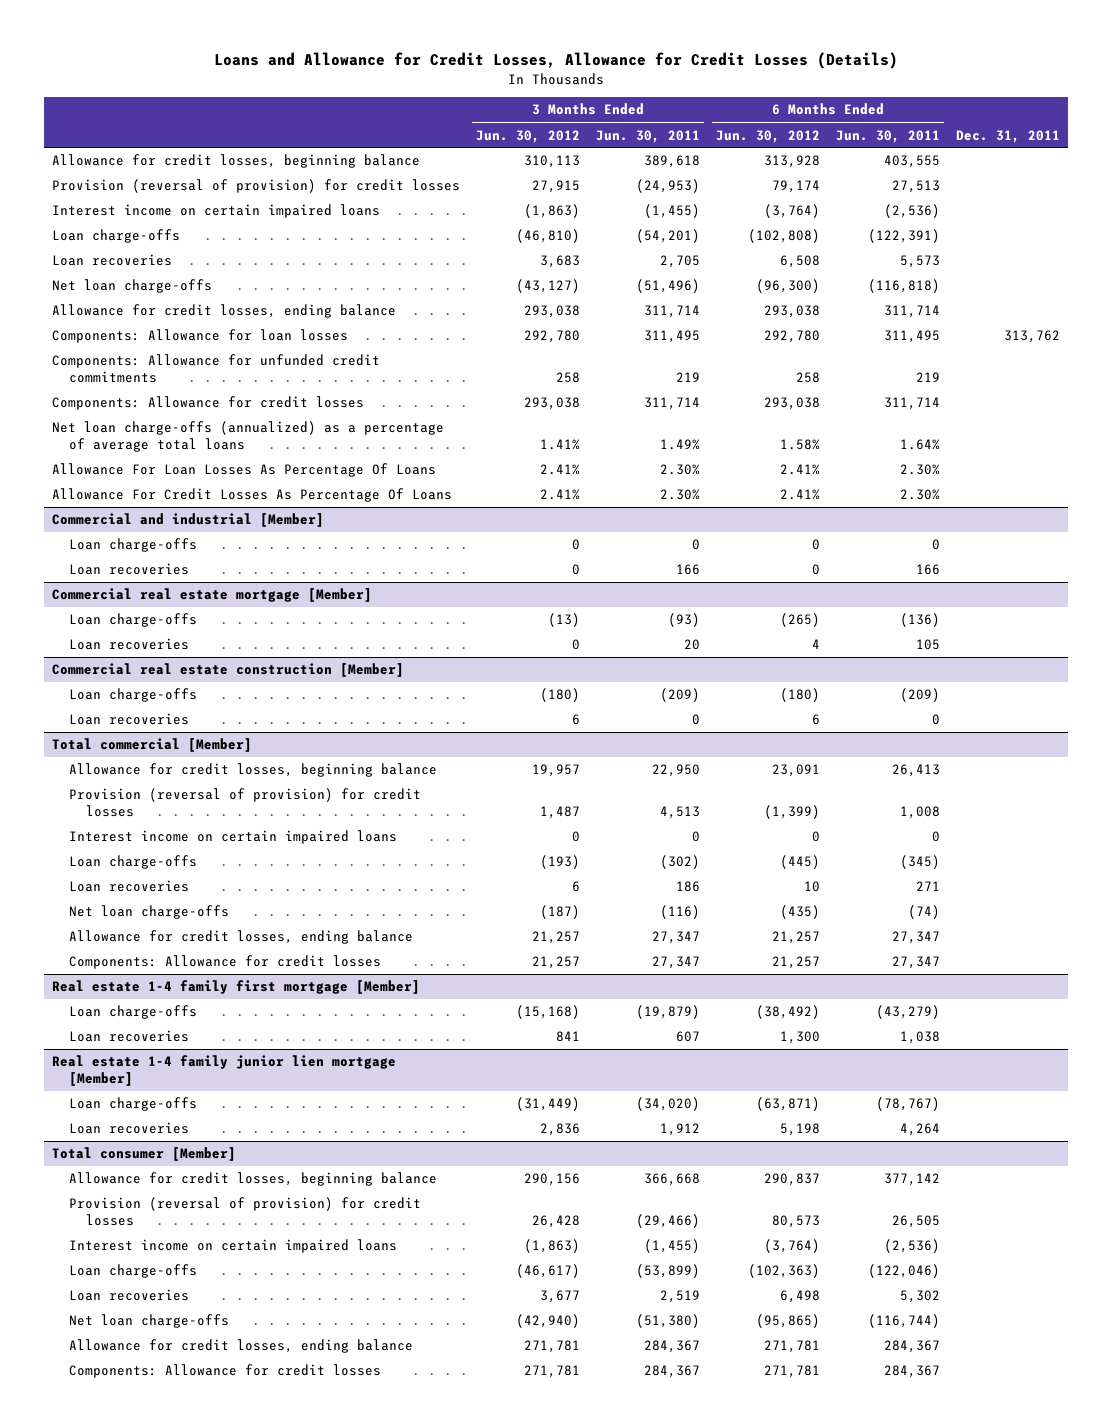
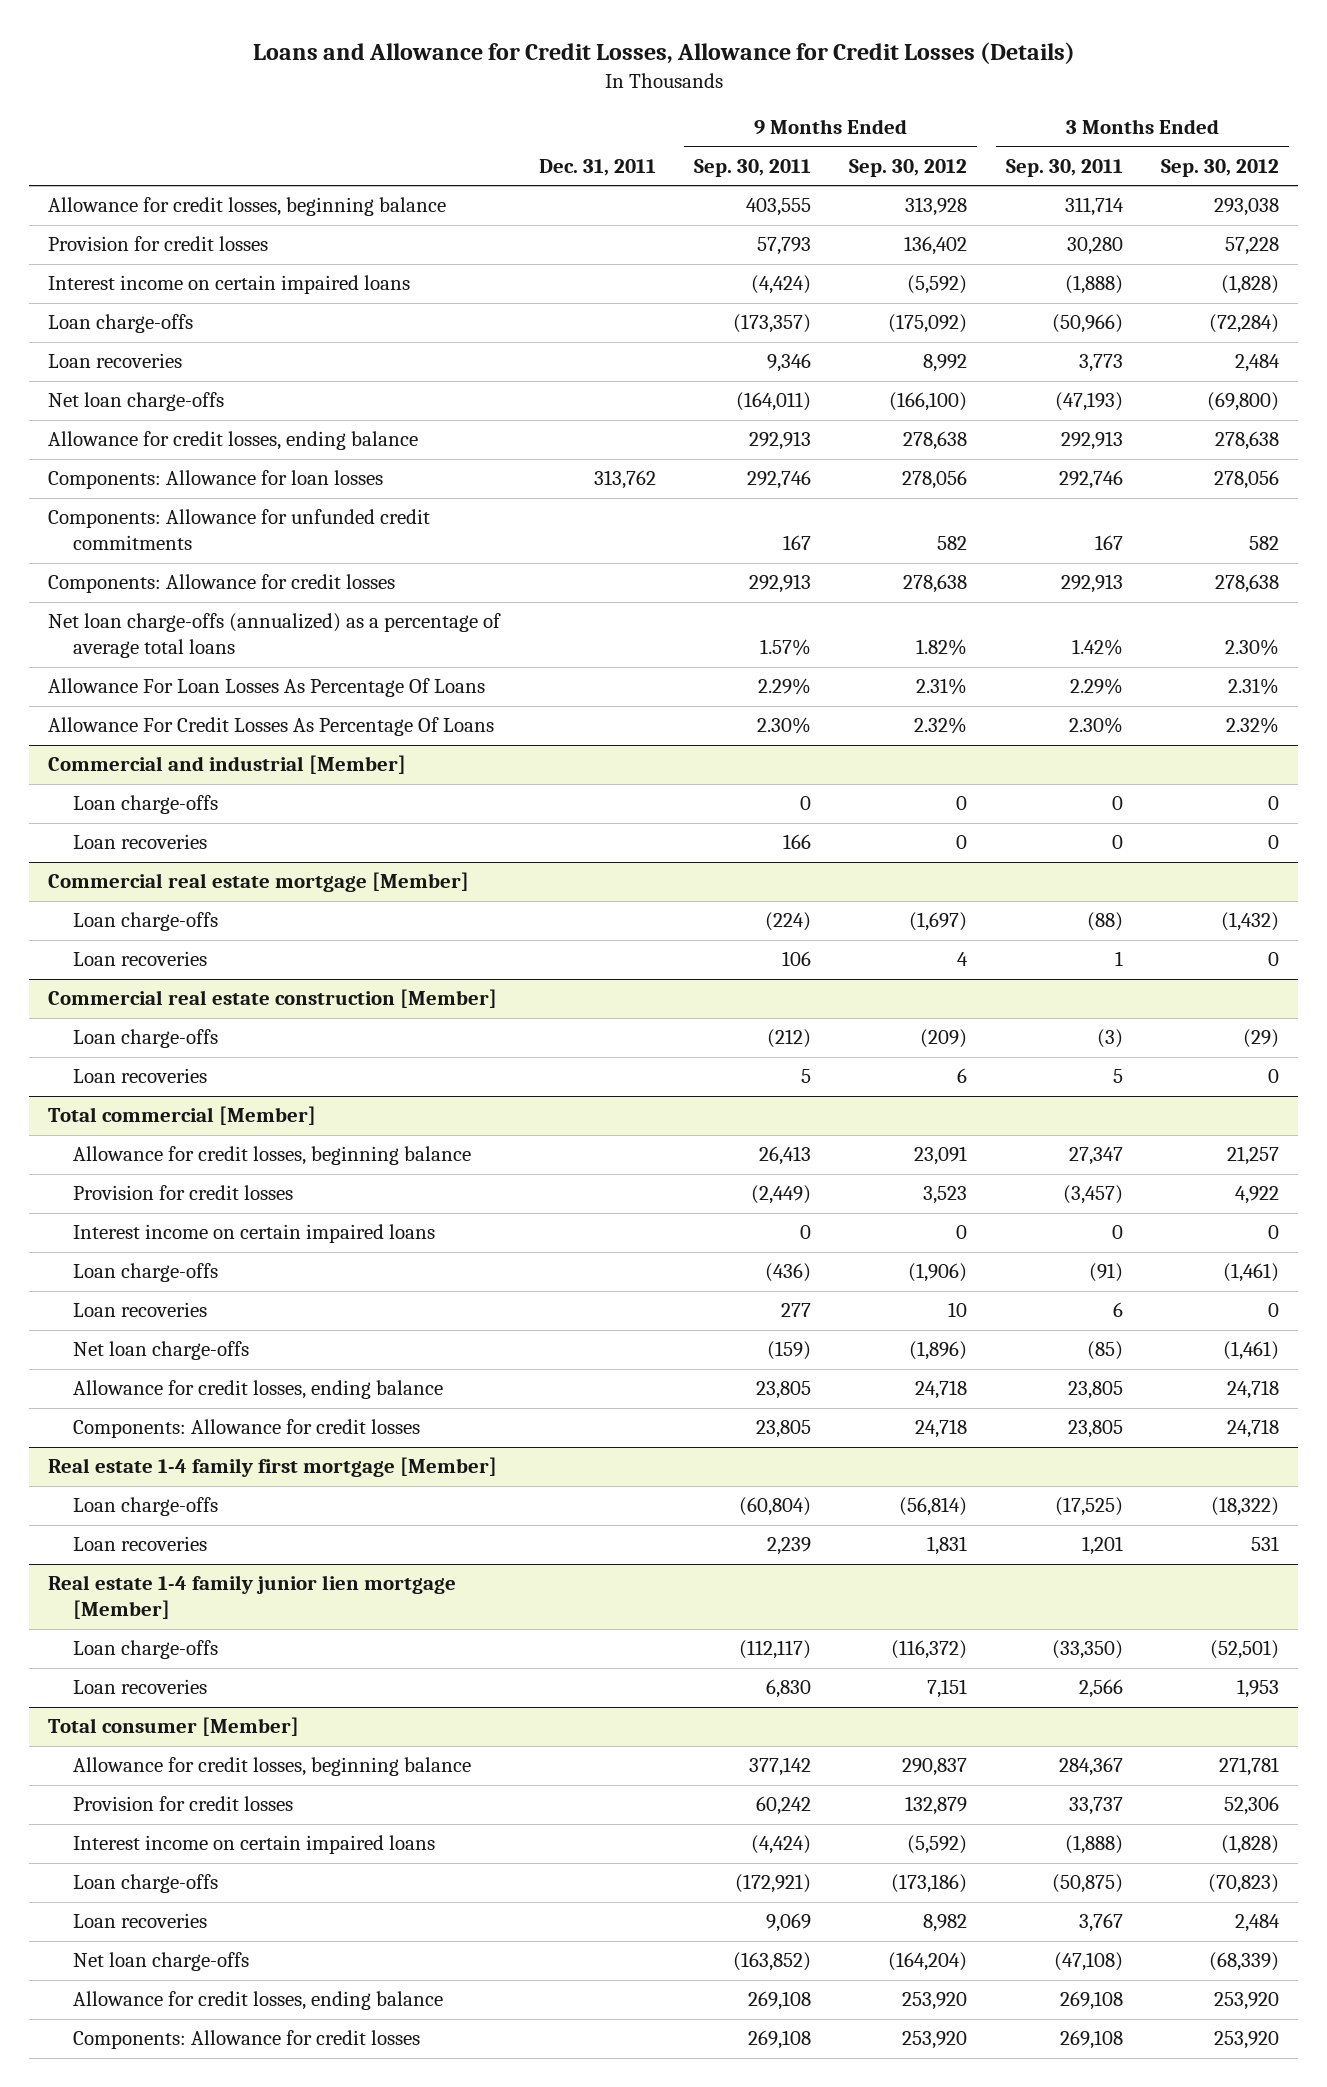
- | 3 Months Ended Jun. 30, 2012 | 3 Months Ended Jun. 30, 2011 | 6 Months Ended Jun. 30, 2012 | 6 Months Ended Jun. 30, 2011 | Dec. 31, 2011
+ | Dec. 31, 2011 | 9 Months Ended Sep. 30, 2011 | 9 Months Ended Sep. 30, 2012 | 3 Months Ended Sep. 30, 2011 | 3 Months Ended Sep. 30, 2012
- Provision (reversal of provision) for credit losses | 27,915 | (24,953) | 79,174 | 27,513 |
+ Provision for credit losses | | 57,793 | 136,402 | 30,280 | 57,228
@ Total commercial [Member]
- Provision (reversal of provision) for credit losses | 1,487 | 4,513 | (1,399) | 1,008 |
+ Provision for credit losses | | (2,449) | 3,523 | (3,457) | 4,922
@ Total consumer [Member]
- Provision (reversal of provision) for credit losses | 26,428 | (29,466) | 80,573 | 26,505 |
+ Provision for credit losses | | 60,242 | 132,879 | 33,737 | 52,306

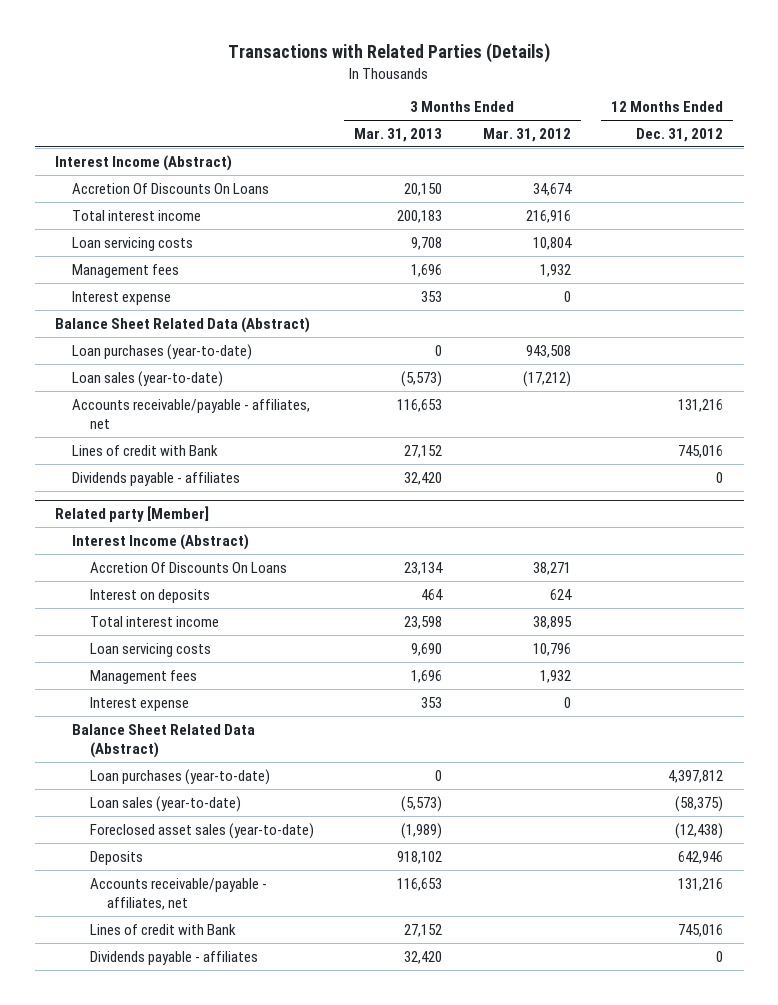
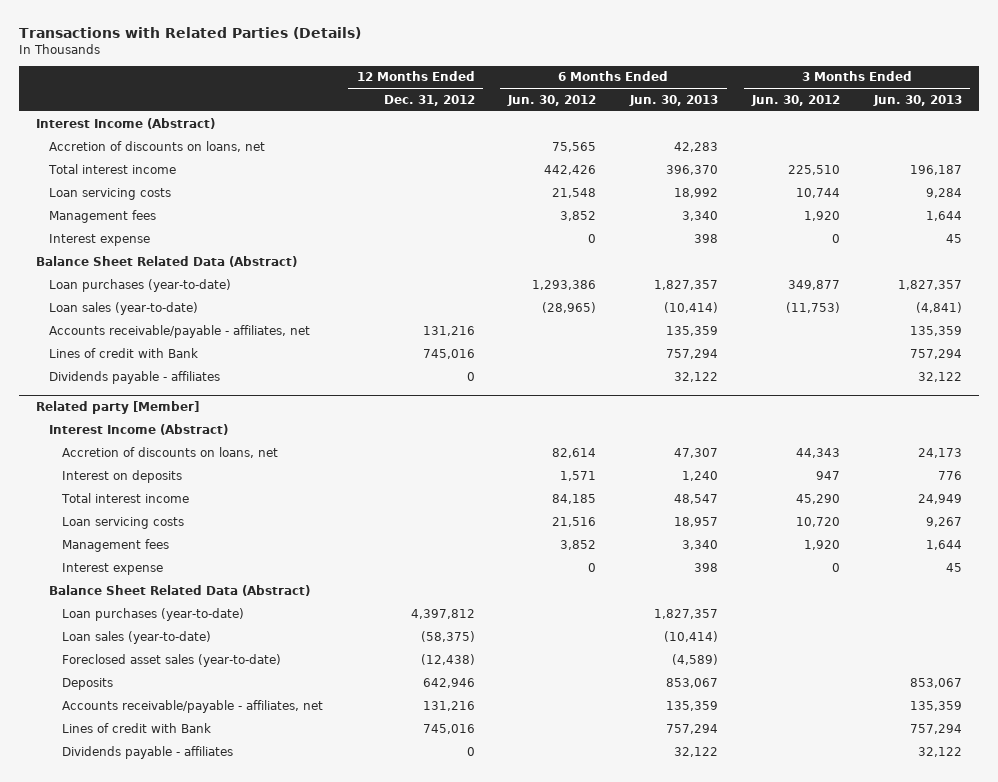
- | 3 Months Ended Mar. 31, 2013 | 3 Months Ended Mar. 31, 2012 | 12 Months Ended Dec. 31, 2012
+ | 12 Months Ended Dec. 31, 2012 | 6 Months Ended Jun. 30, 2012 | 6 Months Ended Jun. 30, 2013 | 3 Months Ended Jun. 30, 2012 | 3 Months Ended Jun. 30, 2013
- Accretion Of Discounts On Loans | 20,150 | 34,674 |
+ Accretion of discounts on loans, net | | 75,565 | 42,283 | |
@ Related party [Member]
- Accretion Of Discounts On Loans | 23,134 | 38,271 |
+ Accretion of discounts on loans, net | | 82,614 | 47,307 | 44,343 | 24,173

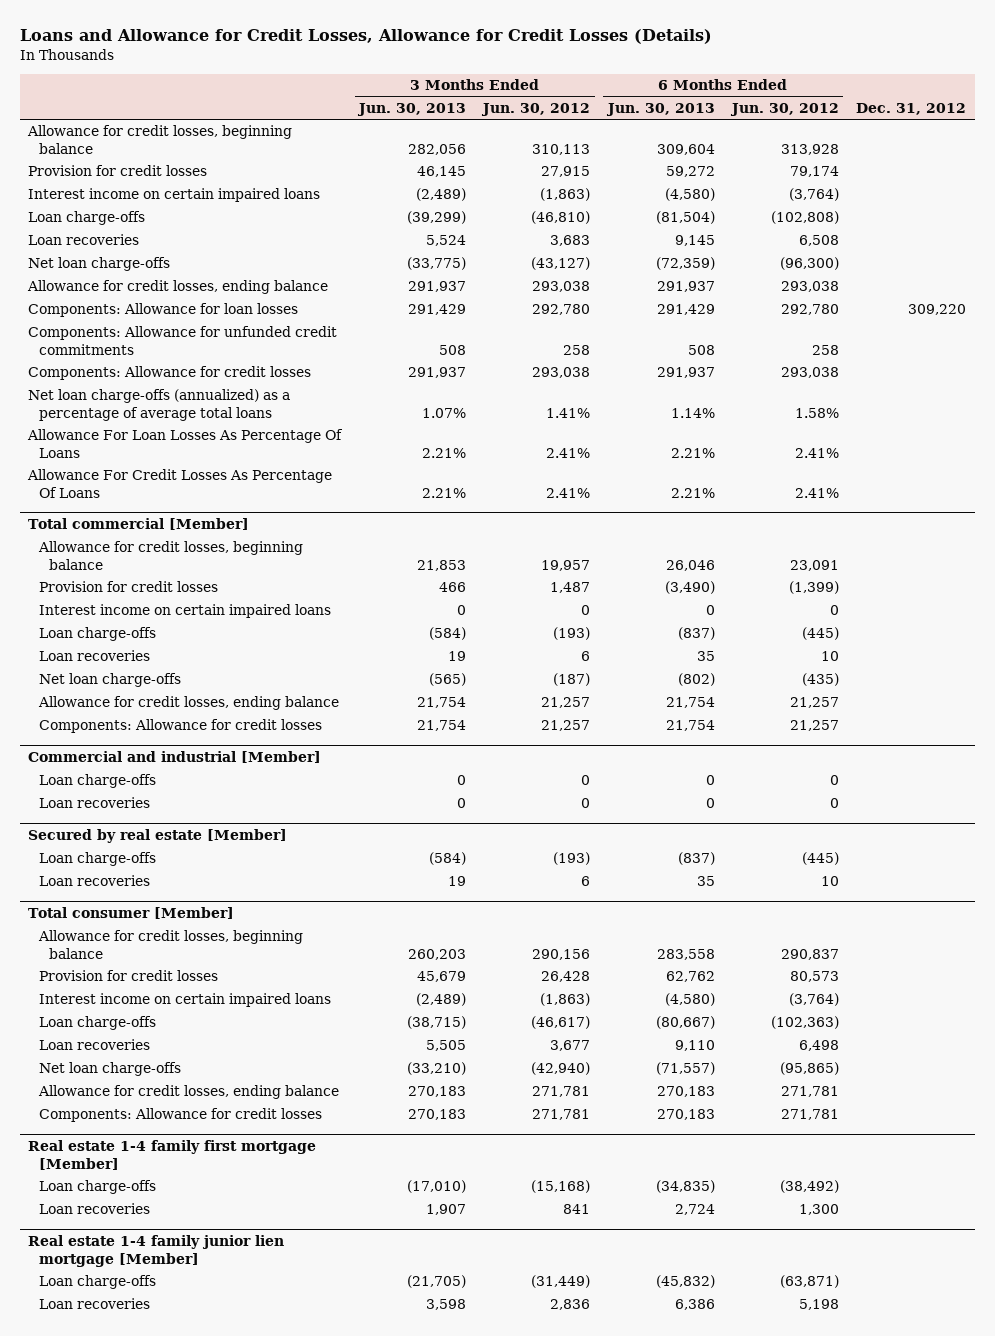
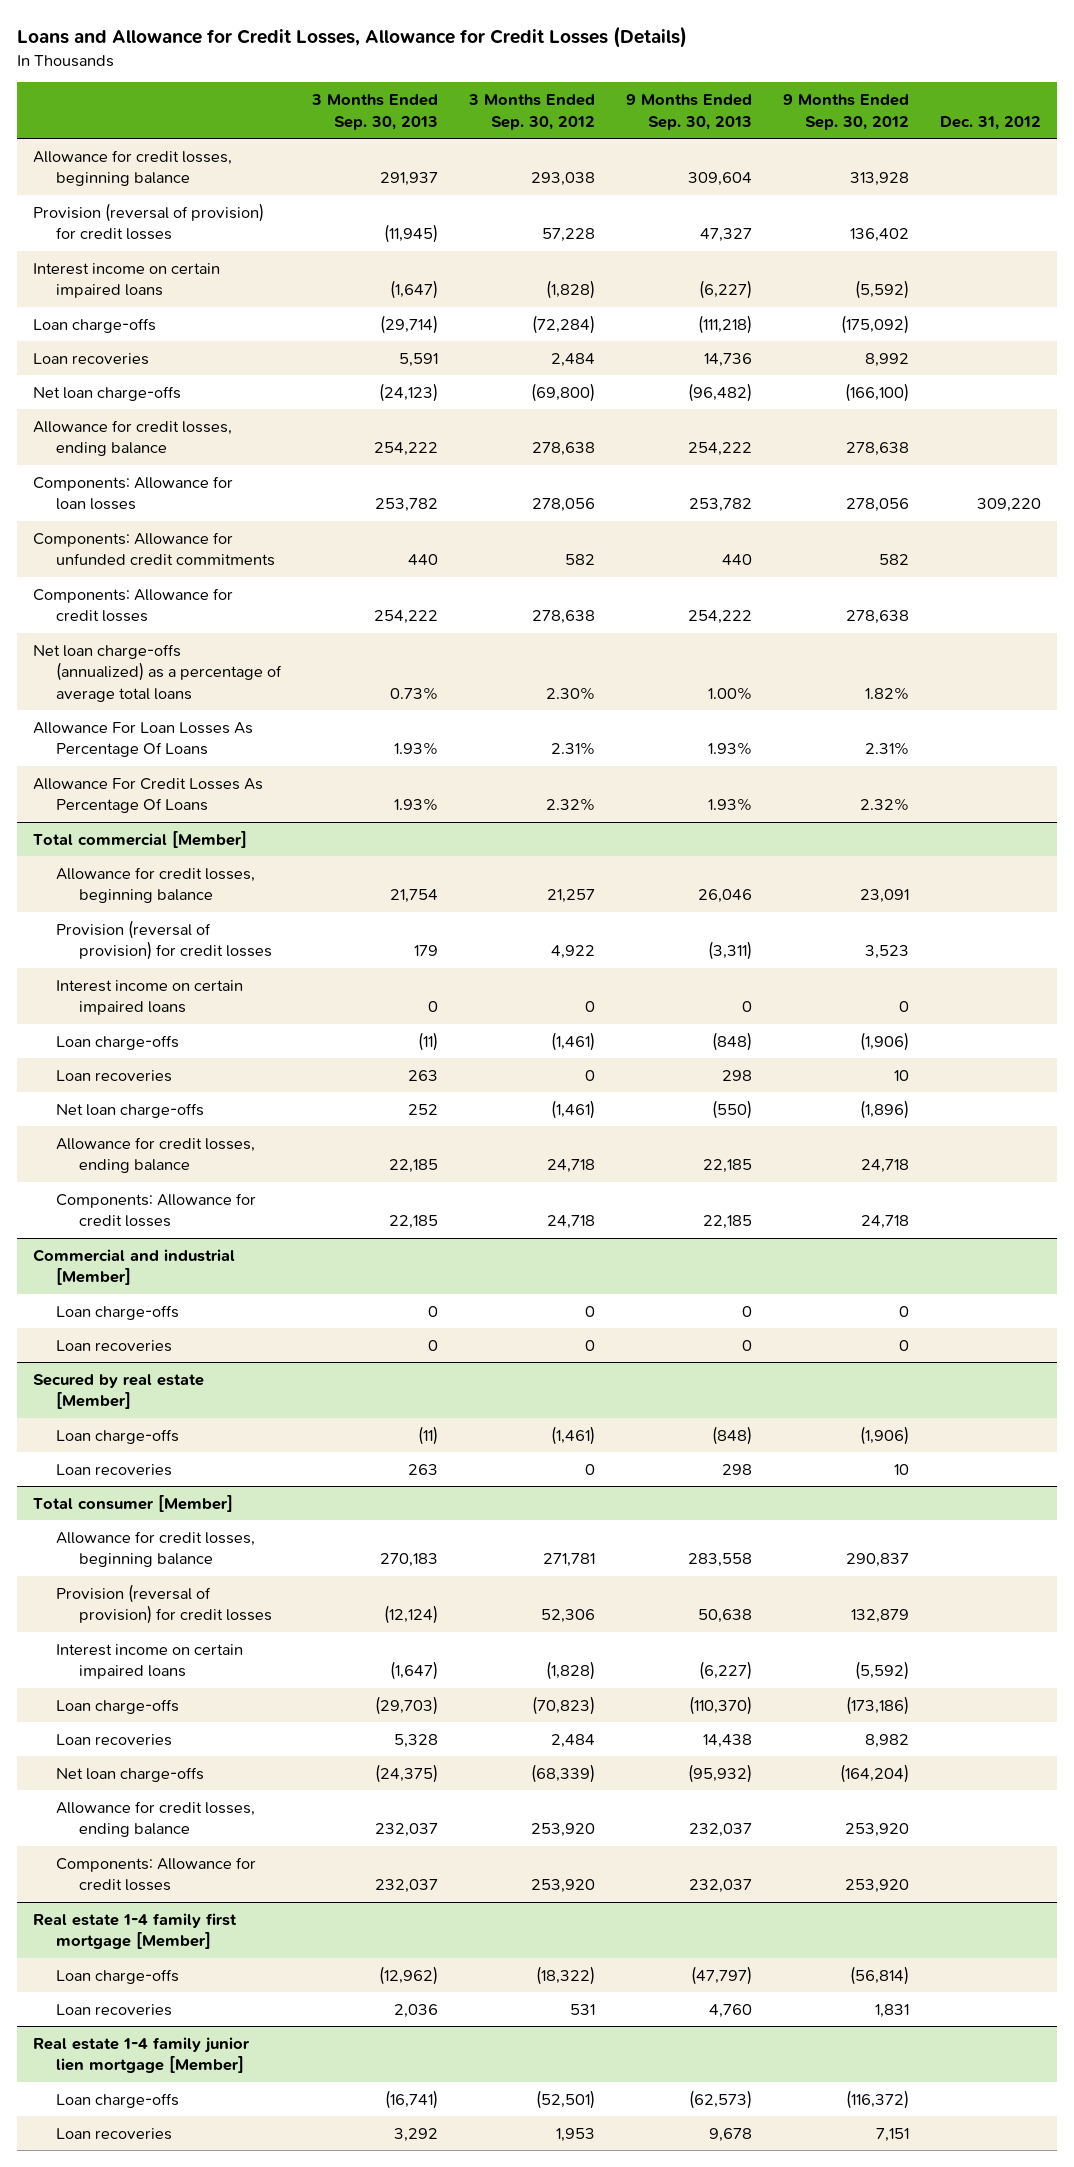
- | 3 Months Ended Jun. 30, 2013 | 3 Months Ended Jun. 30, 2012 | 6 Months Ended Jun. 30, 2013 | 6 Months Ended Jun. 30, 2012 | Dec. 31, 2012
+ | 3 Months Ended Sep. 30, 2013 | 3 Months Ended Sep. 30, 2012 | 9 Months Ended Sep. 30, 2013 | 9 Months Ended Sep. 30, 2012 | Dec. 31, 2012
- Provision for credit losses | 46,145 | 27,915 | 59,272 | 79,174 |
+ Provision (reversal of provision) for credit losses | (11,945) | 57,228 | 47,327 | 136,402 |
@ Total commercial [Member]
- Provision for credit losses | 466 | 1,487 | (3,490) | (1,399) |
+ Provision (reversal of provision) for credit losses | 179 | 4,922 | (3,311) | 3,523 |
@ Total consumer [Member]
- Provision for credit losses | 45,679 | 26,428 | 62,762 | 80,573 |
+ Provision (reversal of provision) for credit losses | (12,124) | 52,306 | 50,638 | 132,879 |

